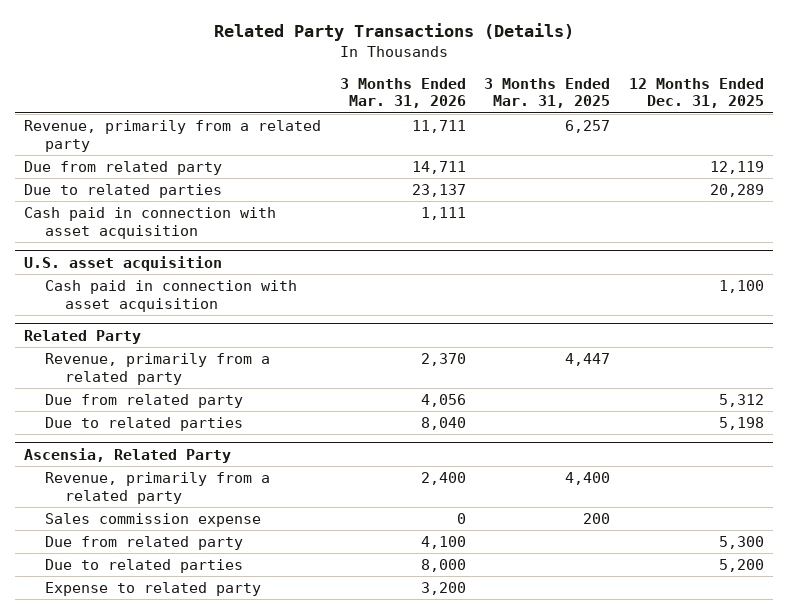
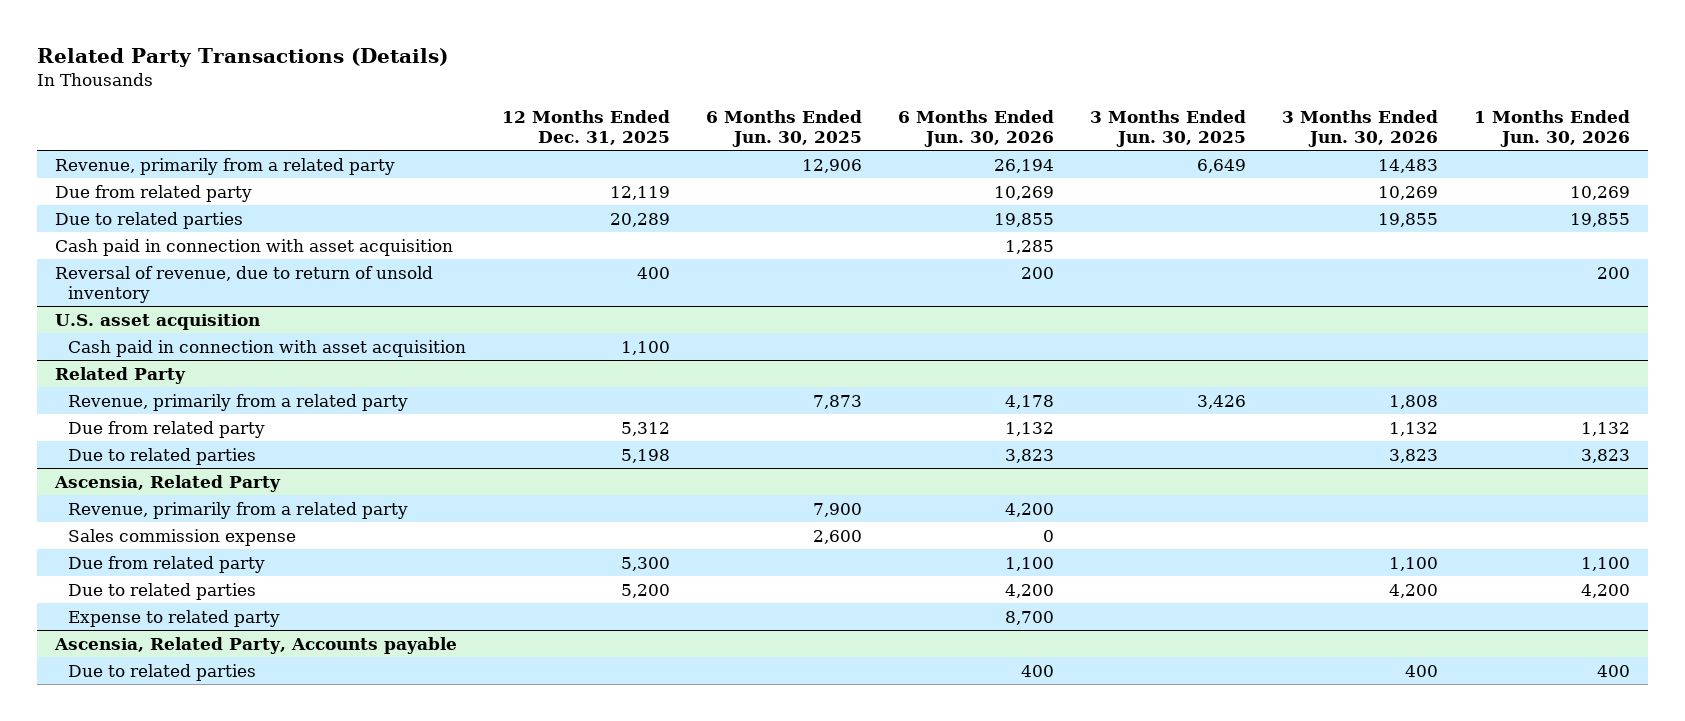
- | 3 Months Ended Mar. 31, 2026 | 3 Months Ended Mar. 31, 2025 | 12 Months Ended Dec. 31, 2025
+ | 12 Months Ended Dec. 31, 2025 | 6 Months Ended Jun. 30, 2025 | 6 Months Ended Jun. 30, 2026 | 3 Months Ended Jun. 30, 2025 | 3 Months Ended Jun. 30, 2026 | 1 Months Ended Jun. 30, 2026
+ Reversal of revenue, due to return of unsold inventory | 400 | | 200 | | | 200
+ Ascensia, Related Party, Accounts payable
+ Due to related parties | | | 400 | | 400 | 400

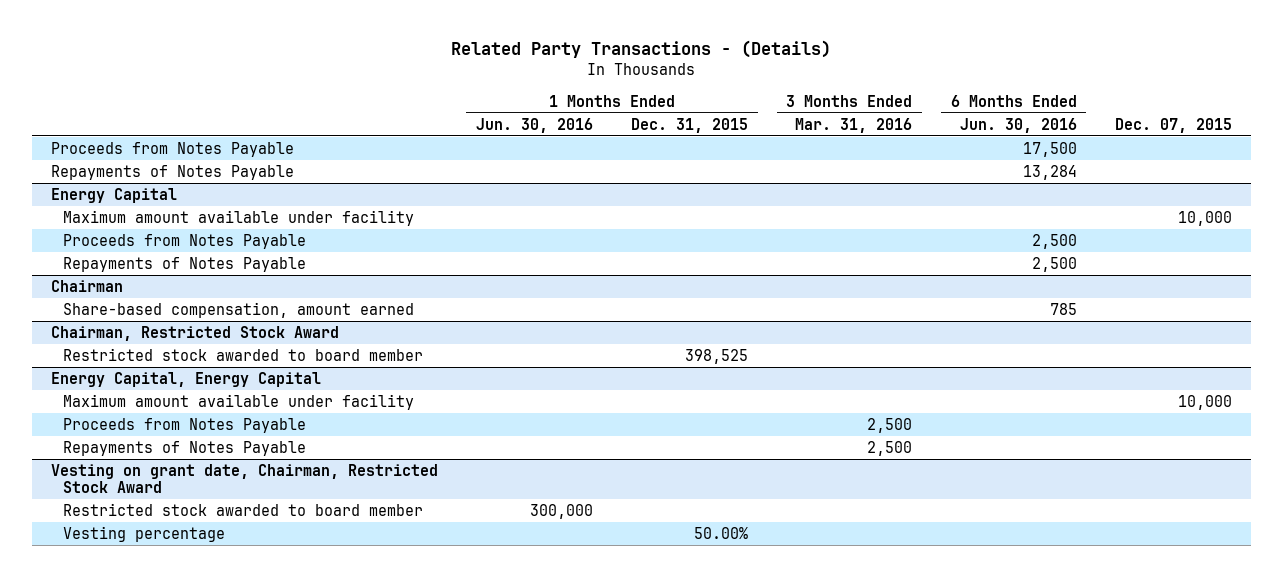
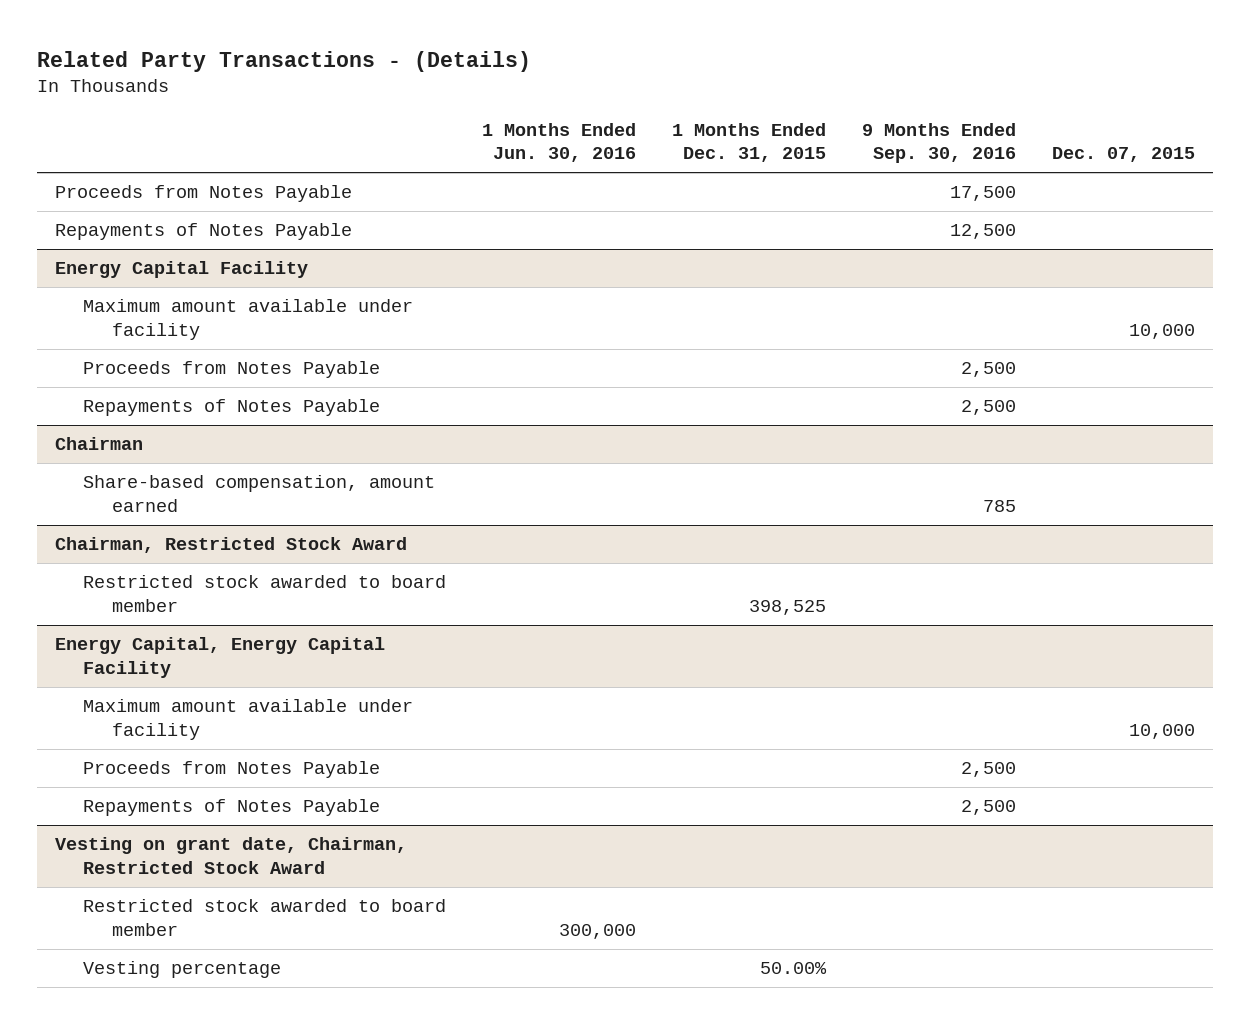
- | 1 Months Ended Jun. 30, 2016 | 1 Months Ended Dec. 31, 2015 | 3 Months Ended Mar. 31, 2016 | 6 Months Ended Jun. 30, 2016 | Dec. 07, 2015
+ | 1 Months Ended Jun. 30, 2016 | 1 Months Ended Dec. 31, 2015 | 9 Months Ended Sep. 30, 2016 | Dec. 07, 2015
- Energy Capital
+ Energy Capital Facility
- Energy Capital, Energy Capital
+ Energy Capital, Energy Capital Facility

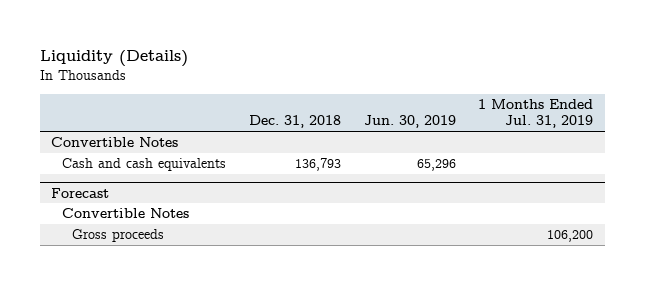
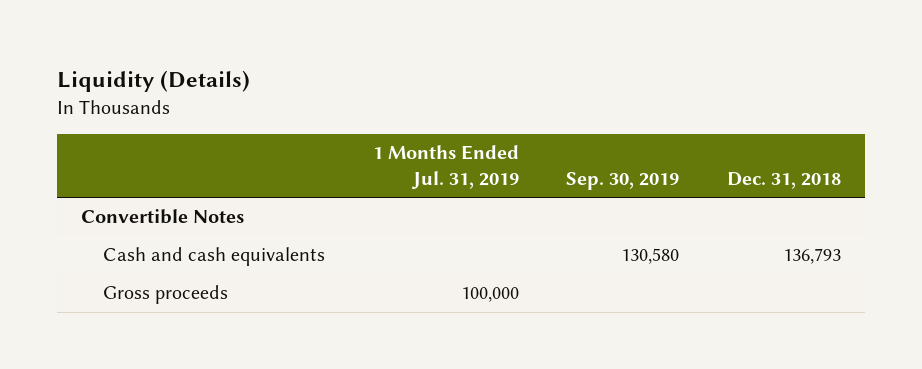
- | Dec. 31, 2018 | Jun. 30, 2019 | 1 Months Ended Jul. 31, 2019
+ | 1 Months Ended Jul. 31, 2019 | Sep. 30, 2019 | Dec. 31, 2018
- Forecast
- Convertible Notes
- Gross proceeds | | | 106,200
+ Gross proceeds | 100,000 | |

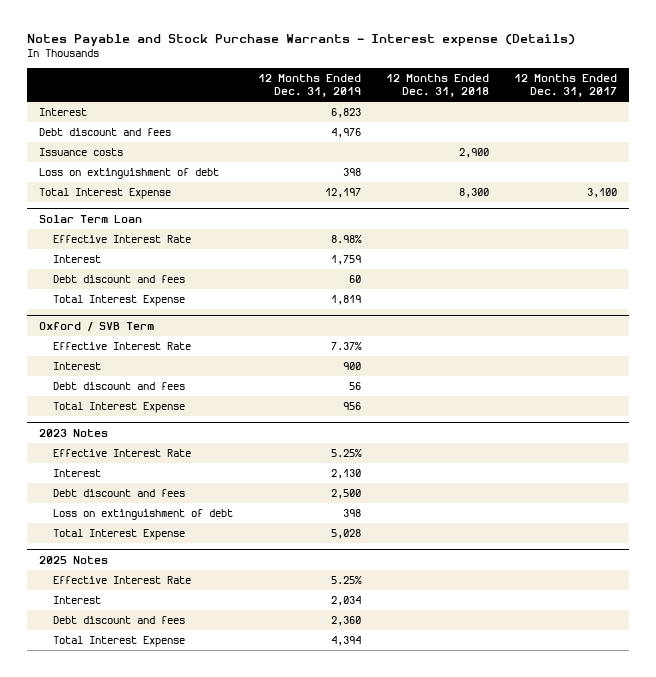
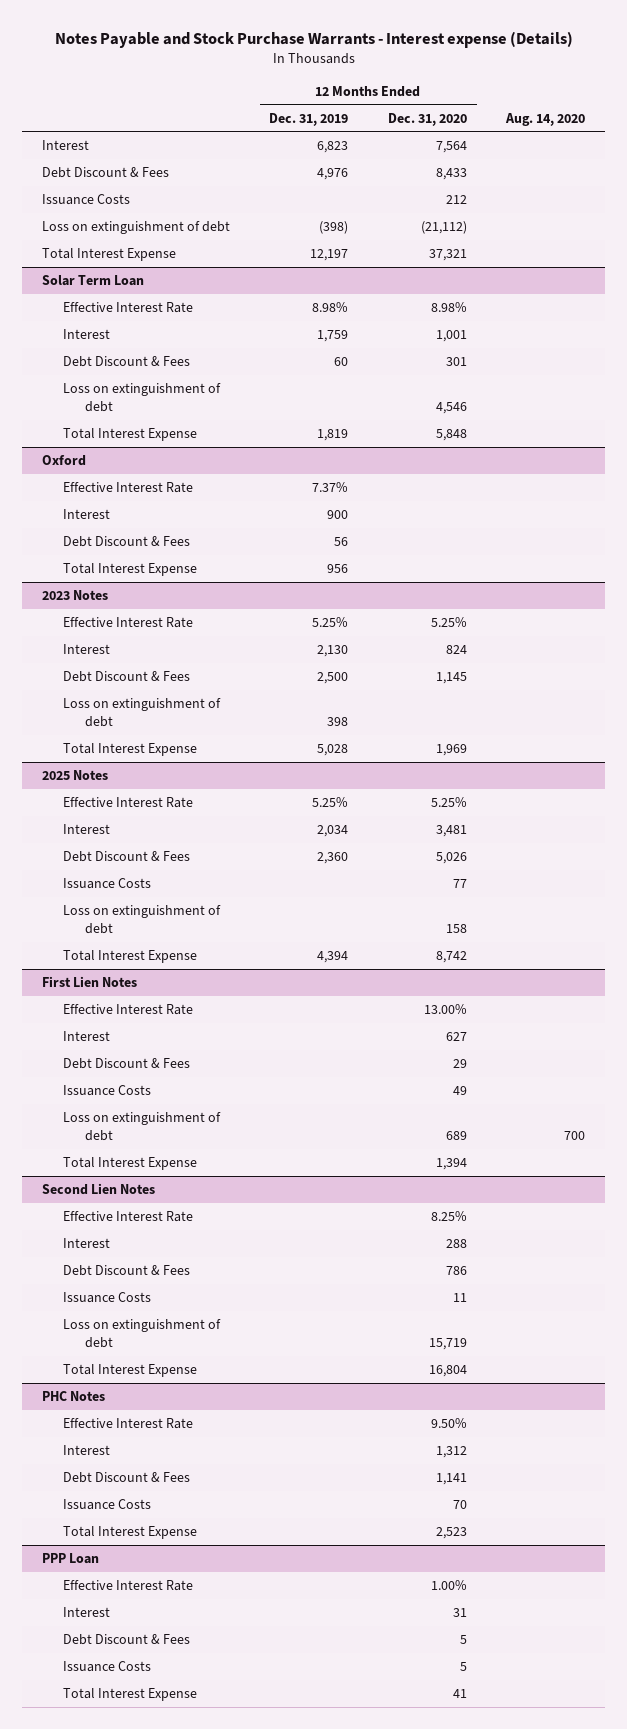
- | 12 Months Ended Dec. 31, 2019 | 12 Months Ended Dec. 31, 2018 | 12 Months Ended Dec. 31, 2017
+ | 12 Months Ended Dec. 31, 2019 | 12 Months Ended Dec. 31, 2020 | Aug. 14, 2020
- Debt discount and fees | 4,976 | |
- Issuance costs | | 2,900 |
- Loss on extinguishment of debt | 398 | |
+ Debt Discount & Fees | 4,976 | 8,433 |
+ Issuance Costs | | 212 |
+ Loss on extinguishment of debt | (398) | (21,112) |
@ Solar Term Loan
- Debt discount and fees | 60 | |
+ Debt Discount & Fees | 60 | 301 |
+ Loss on extinguishment of debt | | 4,546 |
- Oxford / SVB Term
+ Oxford
- Debt discount and fees | 56 | |
+ Debt Discount & Fees | 56 | |
@ 2023 Notes
- Debt discount and fees | 2,500 | |
+ Debt Discount & Fees | 2,500 | 1,145 |
@ 2025 Notes
- Debt discount and fees | 2,360 | |
+ Debt Discount & Fees | 2,360 | 5,026 |
+ Issuance Costs | | 77 |
+ Loss on extinguishment of debt | | 158 |
+ First Lien Notes
+ Effective Interest Rate | | 13.00% |
+ Interest | | 627 |
+ Debt Discount & Fees | | 29 |
+ Issuance Costs | | 49 |
+ Loss on extinguishment of debt | | 689 | 700
+ Total Interest Expense | | 1,394 |
+ Second Lien Notes
+ Effective Interest Rate | | 8.25% |
+ Interest | | 288 |
+ Debt Discount & Fees | | 786 |
+ Issuance Costs | | 11 |
+ Loss on extinguishment of debt | | 15,719 |
+ Total Interest Expense | | 16,804 |
+ PHC Notes
+ Effective Interest Rate | | 9.50% |
+ Interest | | 1,312 |
+ Debt Discount & Fees | | 1,141 |
+ Issuance Costs | | 70 |
+ Total Interest Expense | | 2,523 |
+ PPP Loan
+ Effective Interest Rate | | 1.00% |
+ Interest | | 31 |
+ Debt Discount & Fees | | 5 |
+ Issuance Costs | | 5 |
+ Total Interest Expense | | 41 |

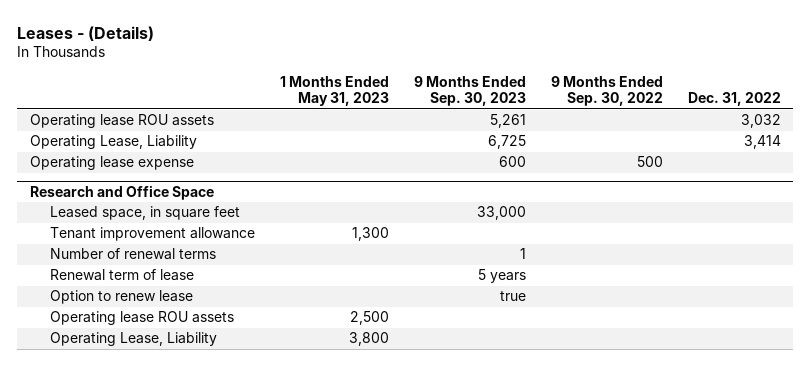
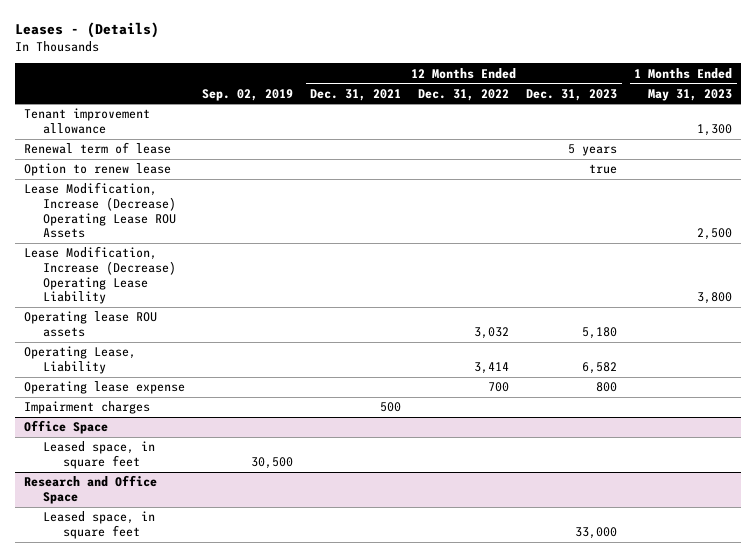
- | 1 Months Ended May 31, 2023 | 9 Months Ended Sep. 30, 2023 | 9 Months Ended Sep. 30, 2022 | Dec. 31, 2022
+ | Sep. 02, 2019 | 12 Months Ended Dec. 31, 2021 | 12 Months Ended Dec. 31, 2022 | 12 Months Ended Dec. 31, 2023 | 1 Months Ended May 31, 2023
+ Tenant improvement allowance | | | | | 1,300
+ Renewal term of lease | | | | 5 years |
+ Option to renew lease | | | | true |
+ Lease Modification, Increase (Decrease) Operating Lease ROU Assets | | | | | 2,500
+ Lease Modification, Increase (Decrease) Operating Lease Liability | | | | | 3,800
+ Impairment charges | | 500 | | |
+ Office Space
+ Leased space, in square feet | 30,500 | | | |
@ Research and Office Space
- Tenant improvement allowance | 1,300 | | |
- Number of renewal terms | | 1 | |
- Renewal term of lease | | 5 years | |
- Option to renew lease | | true | |
- Operating lease ROU assets | 2,500 | | |
- Operating Lease, Liability | 3,800 | | |

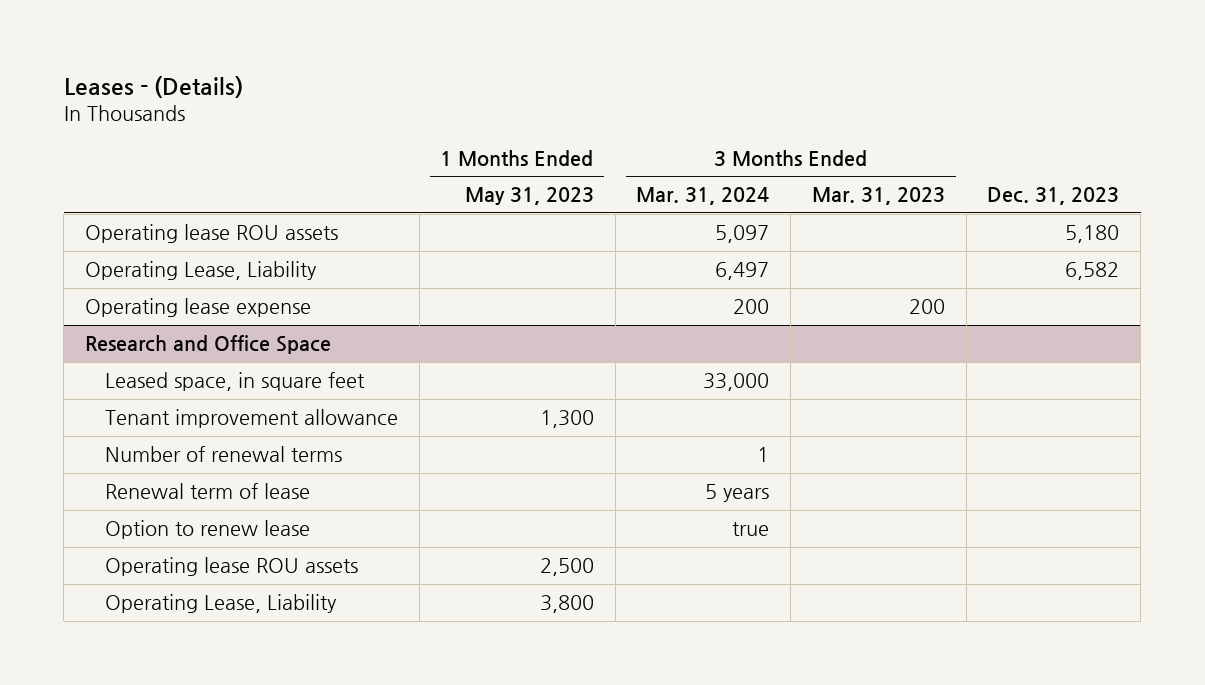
- | Sep. 02, 2019 | 12 Months Ended Dec. 31, 2021 | 12 Months Ended Dec. 31, 2022 | 12 Months Ended Dec. 31, 2023 | 1 Months Ended May 31, 2023
+ | 1 Months Ended May 31, 2023 | 3 Months Ended Mar. 31, 2024 | 3 Months Ended Mar. 31, 2023 | Dec. 31, 2023
- Tenant improvement allowance | | | | | 1,300
- Renewal term of lease | | | | 5 years |
- Option to renew lease | | | | true |
- Lease Modification, Increase (Decrease) Operating Lease ROU Assets | | | | | 2,500
- Lease Modification, Increase (Decrease) Operating Lease Liability | | | | | 3,800
- Impairment charges | | 500 | | |
- Office Space
- Leased space, in square feet | 30,500 | | | |
@ Research and Office Space
+ Tenant improvement allowance | 1,300 | | |
+ Number of renewal terms | | 1 | |
+ Renewal term of lease | | 5 years | |
+ Option to renew lease | | true | |
+ Operating lease ROU assets | 2,500 | | |
+ Operating Lease, Liability | 3,800 | | |

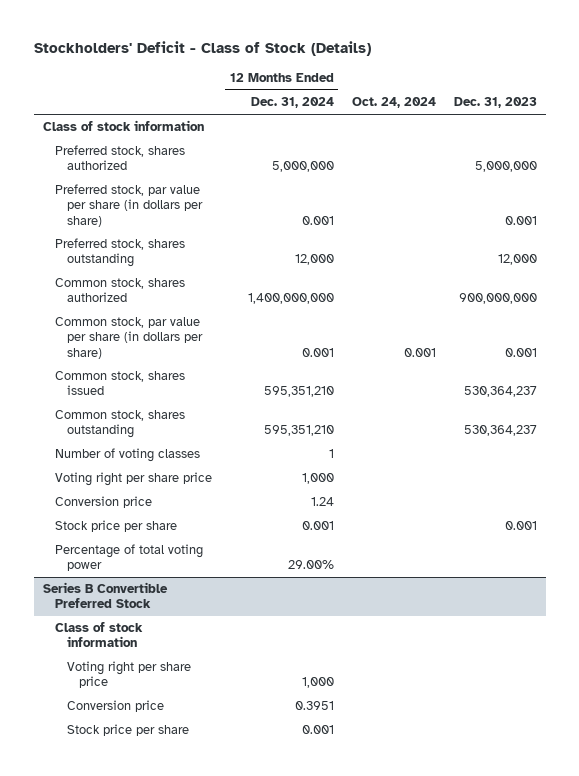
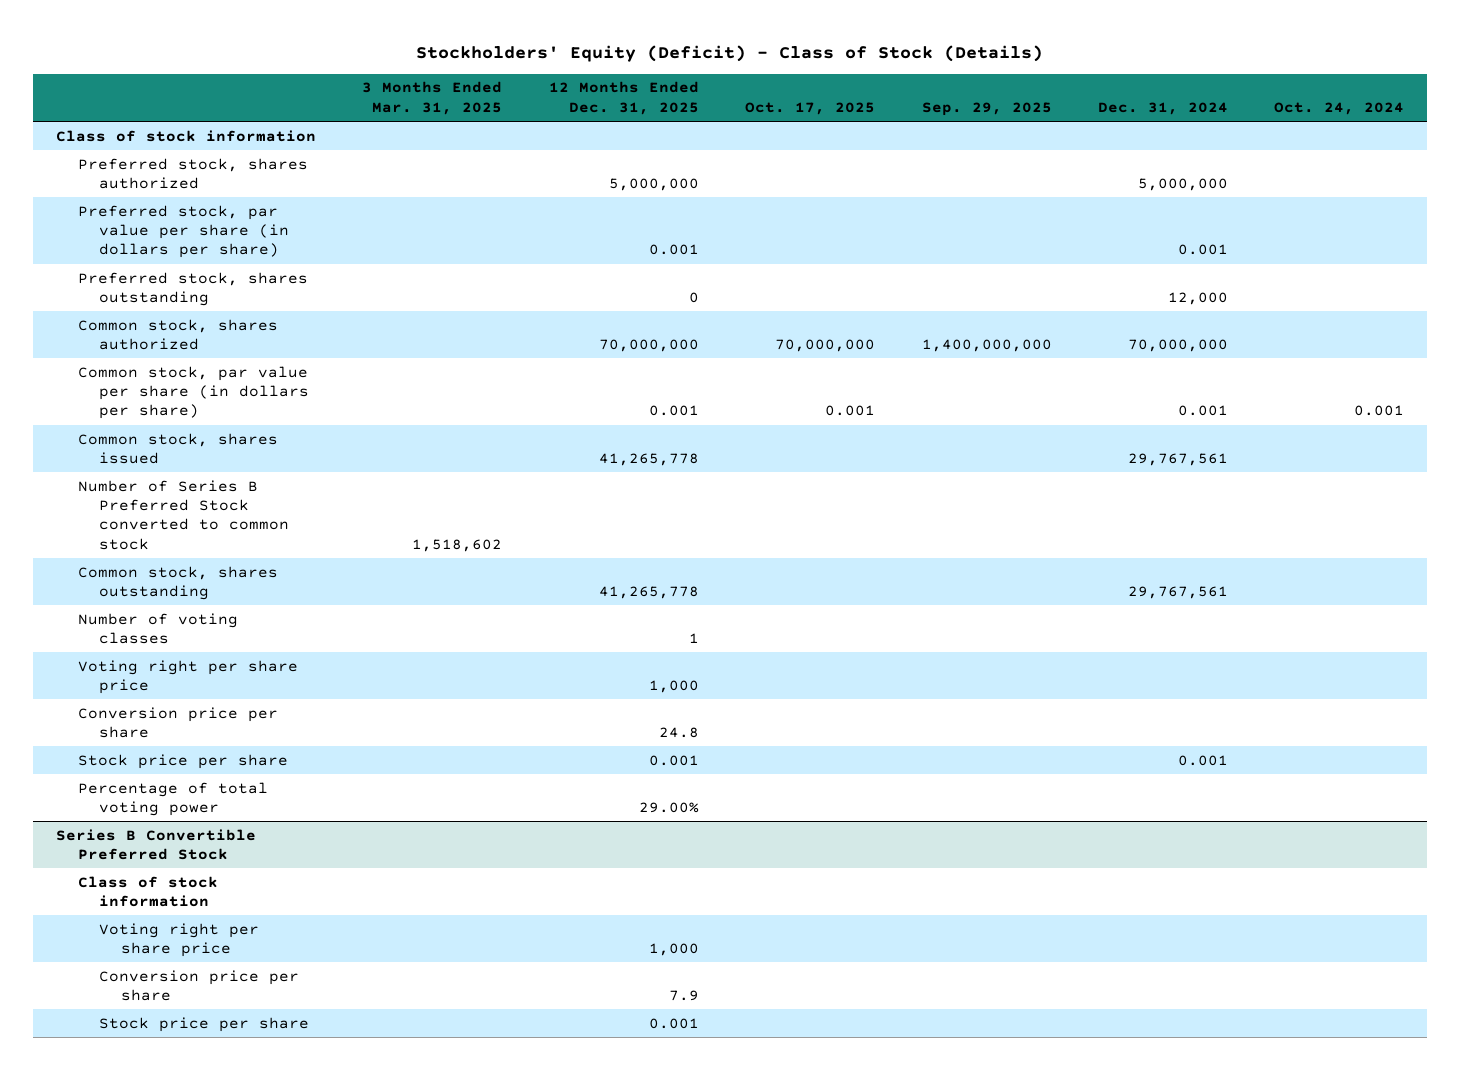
- Stockholders' Deficit - Class of Stock (Details)
+ Stockholders' Equity (Deficit) - Class of Stock (Details)
- | 12 Months Ended Dec. 31, 2024 | Oct. 24, 2024 | Dec. 31, 2023
+ | 3 Months Ended Mar. 31, 2025 | 12 Months Ended Dec. 31, 2025 | Oct. 17, 2025 | Sep. 29, 2025 | Dec. 31, 2024 | Oct. 24, 2024
+ Number of Series B Preferred Stock converted to common stock | 1,518,602 | | | | |
- Conversion price | 1.24 | |
+ Conversion price per share | | 24.8 | | | |
@ Series B Convertible Preferred Stock
- Conversion price | 0.3951 | |
+ Conversion price per share | | 7.9 | | | |

